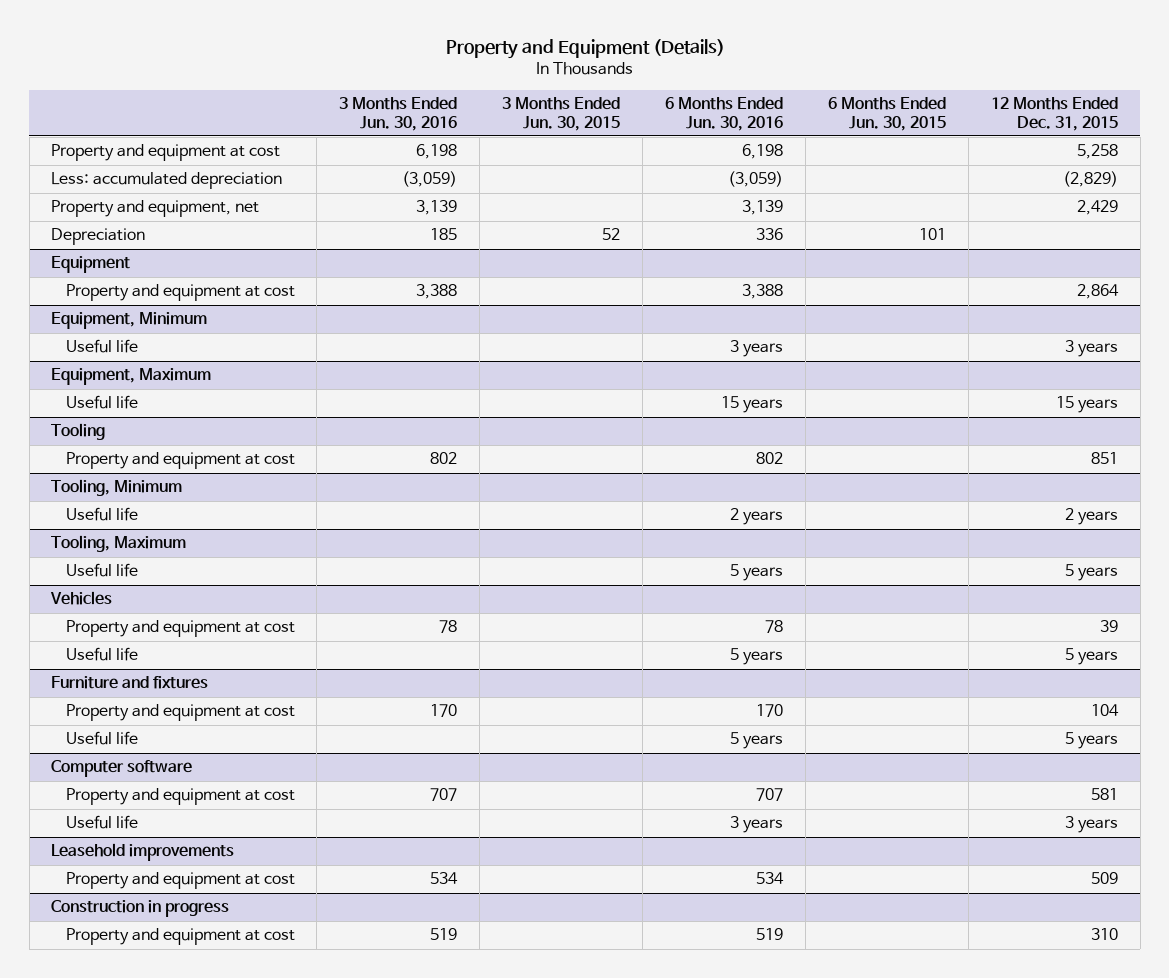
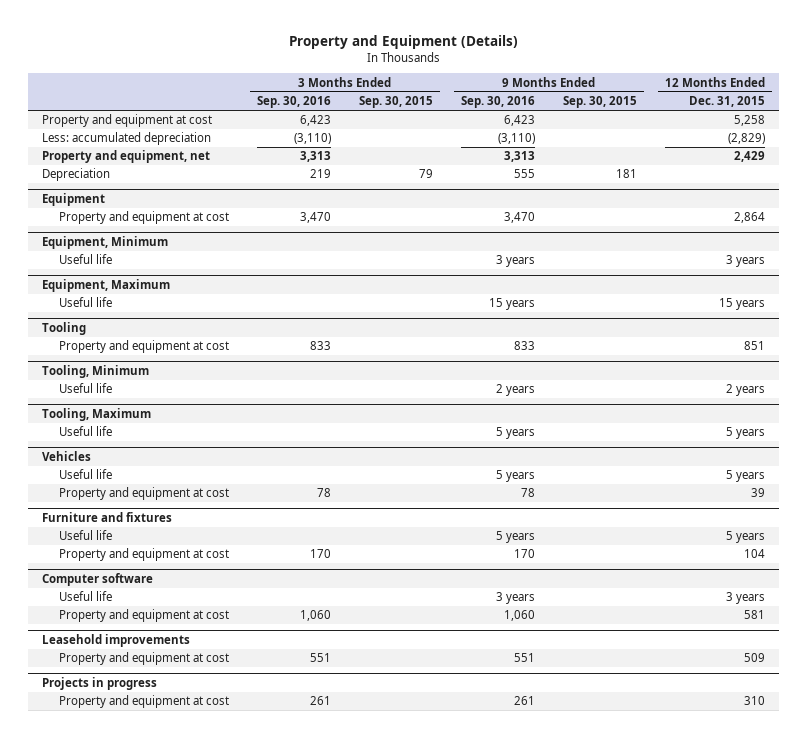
- | 3 Months Ended Jun. 30, 2016 | 3 Months Ended Jun. 30, 2015 | 6 Months Ended Jun. 30, 2016 | 6 Months Ended Jun. 30, 2015 | 12 Months Ended Dec. 31, 2015
+ | 3 Months Ended Sep. 30, 2016 | 3 Months Ended Sep. 30, 2015 | 9 Months Ended Sep. 30, 2016 | 9 Months Ended Sep. 30, 2015 | 12 Months Ended Dec. 31, 2015
@ Vehicles
moved down: Property and equipment at cost | 78 | | 78 | | 39
@ Furniture and fixtures
moved down: Property and equipment at cost | 170 | | 170 | | 104
@ Computer software
moved down: Property and equipment at cost | 1,060 | | 1,060 | | 581
- Construction in progress
+ Projects in progress

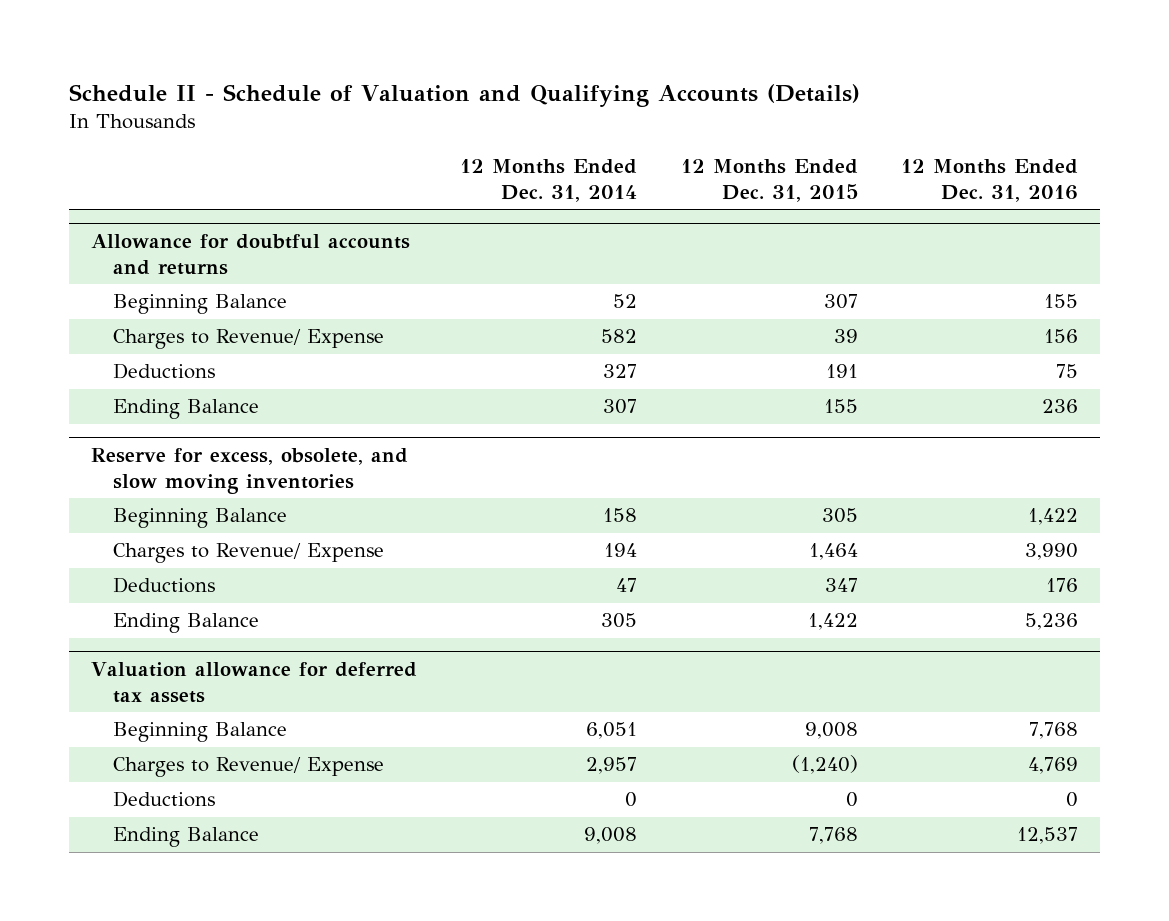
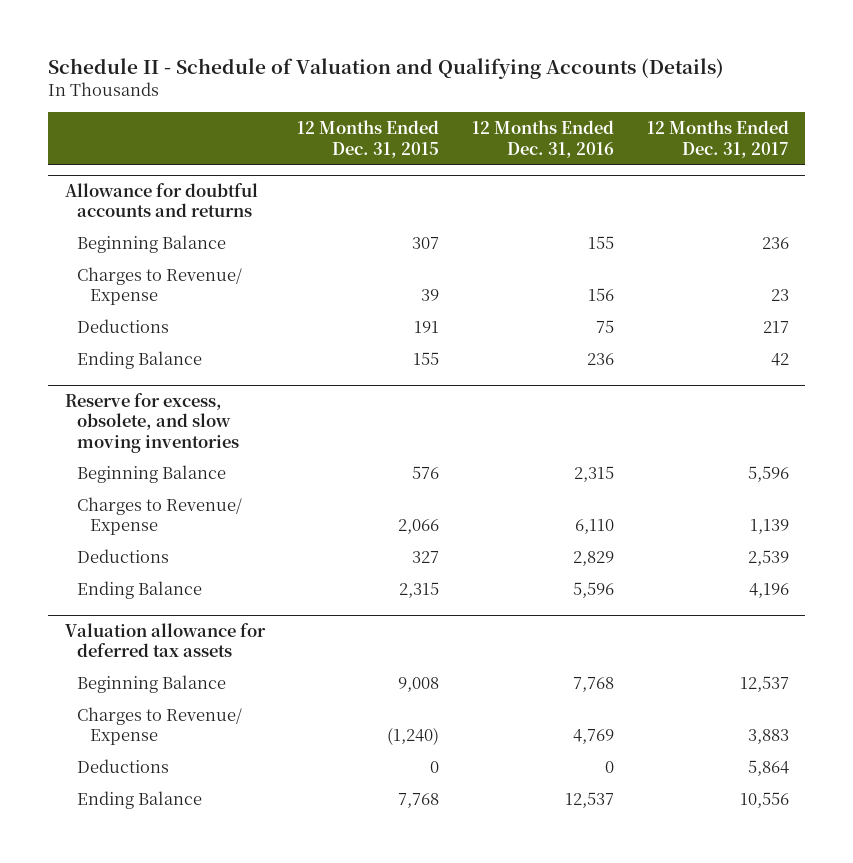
- | 12 Months Ended Dec. 31, 2014 | 12 Months Ended Dec. 31, 2015 | 12 Months Ended Dec. 31, 2016
+ | 12 Months Ended Dec. 31, 2015 | 12 Months Ended Dec. 31, 2016 | 12 Months Ended Dec. 31, 2017
@ Reserve for excess, obsolete, and slow moving inventories
- Beginning Balance | 158 | 305 | 1,422
- Charges to Revenue/ Expense | 194 | 1,464 | 3,990
- Deductions | 47 | 347 | 176
- Ending Balance | 305 | 1,422 | 5,236
+ Beginning Balance | 576 | 2,315 | 5,596
+ Charges to Revenue/ Expense | 2,066 | 6,110 | 1,139
+ Deductions | 327 | 2,829 | 2,539
+ Ending Balance | 2,315 | 5,596 | 4,196

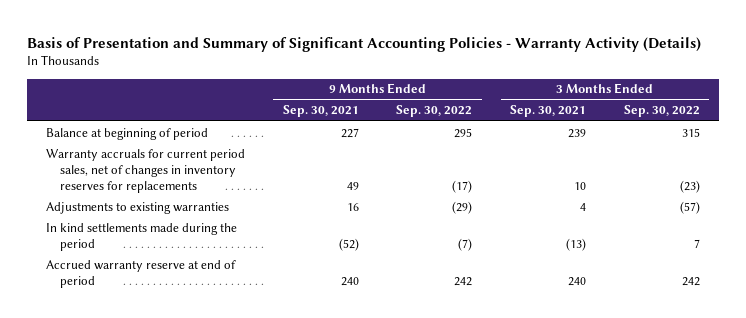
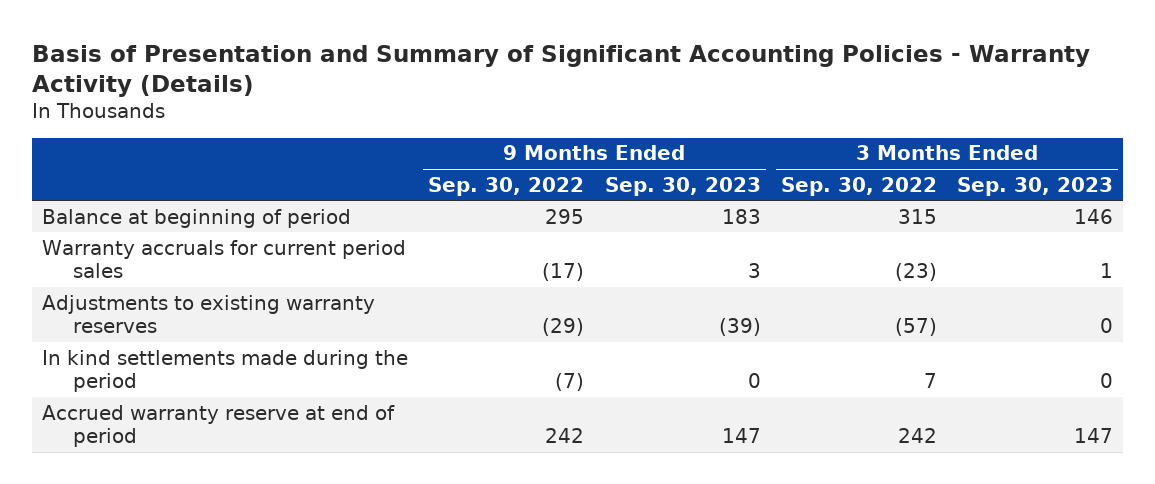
- | 9 Months Ended Sep. 30, 2021 | 9 Months Ended Sep. 30, 2022 | 3 Months Ended Sep. 30, 2021 | 3 Months Ended Sep. 30, 2022
+ | 9 Months Ended Sep. 30, 2022 | 9 Months Ended Sep. 30, 2023 | 3 Months Ended Sep. 30, 2022 | 3 Months Ended Sep. 30, 2023
- Warranty accruals for current period sales, net of changes in inventory reserves for replacements | 49 | (17) | 10 | (23)
- Adjustments to existing warranties | 16 | (29) | 4 | (57)
+ Warranty accruals for current period sales | (17) | 3 | (23) | 1
+ Adjustments to existing warranty reserves | (29) | (39) | (57) | 0

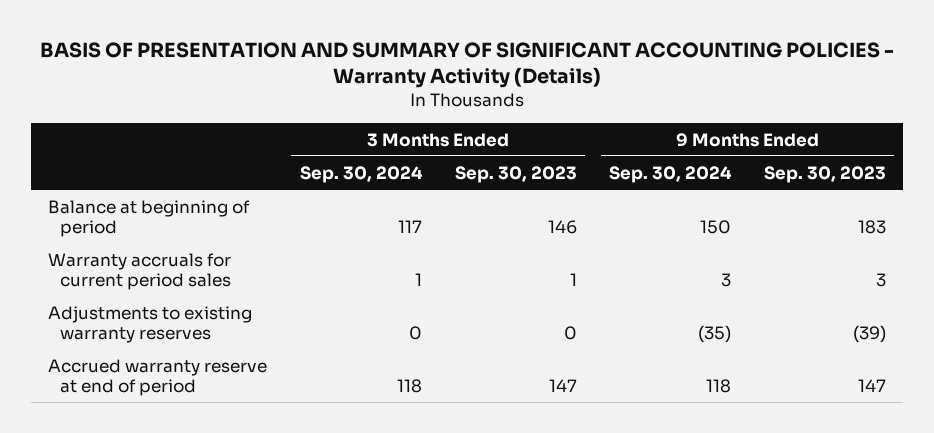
- Basis of Presentation and Summary of Significant Accounting Policies - Warranty Activity (Details)
+ BASIS OF PRESENTATION AND SUMMARY OF SIGNIFICANT ACCOUNTING POLICIES - Warranty Activity (Details)
- | 9 Months Ended Sep. 30, 2022 | 9 Months Ended Sep. 30, 2023 | 3 Months Ended Sep. 30, 2022 | 3 Months Ended Sep. 30, 2023
+ | 3 Months Ended Sep. 30, 2024 | 3 Months Ended Sep. 30, 2023 | 9 Months Ended Sep. 30, 2024 | 9 Months Ended Sep. 30, 2023
- In kind settlements made during the period | (7) | 0 | 7 | 0

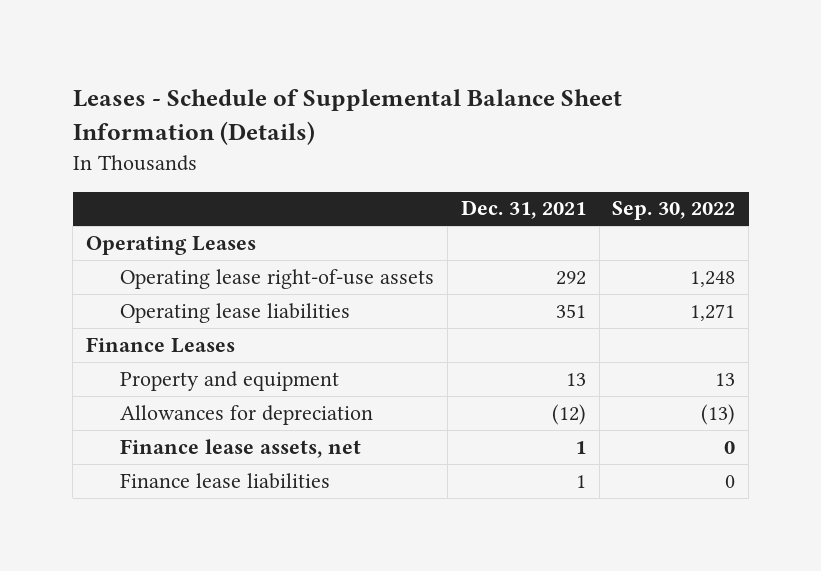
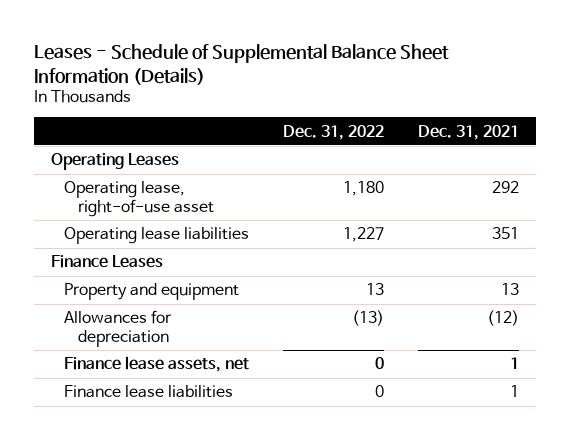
- | Dec. 31, 2021 | Sep. 30, 2022
+ | Dec. 31, 2022 | Dec. 31, 2021
- Operating lease right-of-use assets | 292 | 1,248
+ Operating lease, right-of-use asset | 1,180 | 292

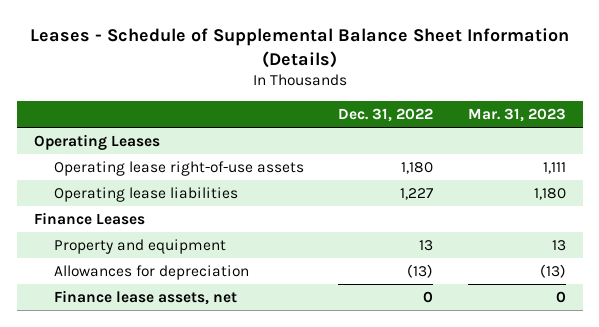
- | Dec. 31, 2022 | Dec. 31, 2021
+ | Dec. 31, 2022 | Mar. 31, 2023
- Operating lease, right-of-use asset | 1,180 | 292
+ Operating lease right-of-use assets | 1,180 | 1,111
- Finance lease liabilities | 0 | 1

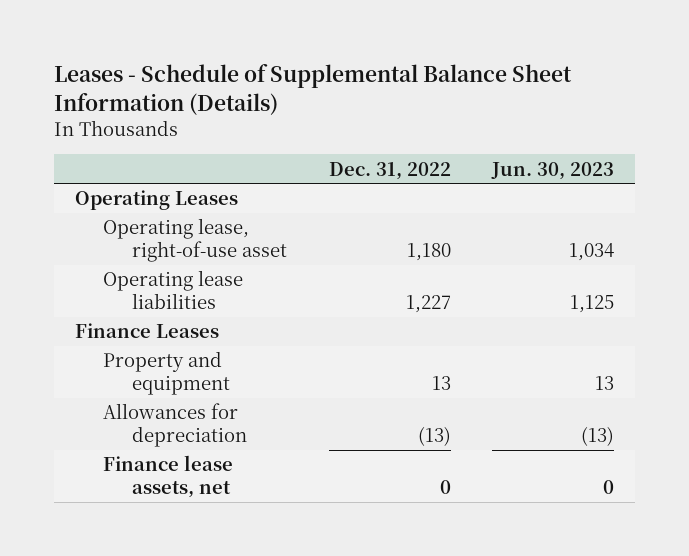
- | Dec. 31, 2022 | Mar. 31, 2023
+ | Dec. 31, 2022 | Jun. 30, 2023
- Operating lease right-of-use assets | 1,180 | 1,111
+ Operating lease, right-of-use asset | 1,180 | 1,034

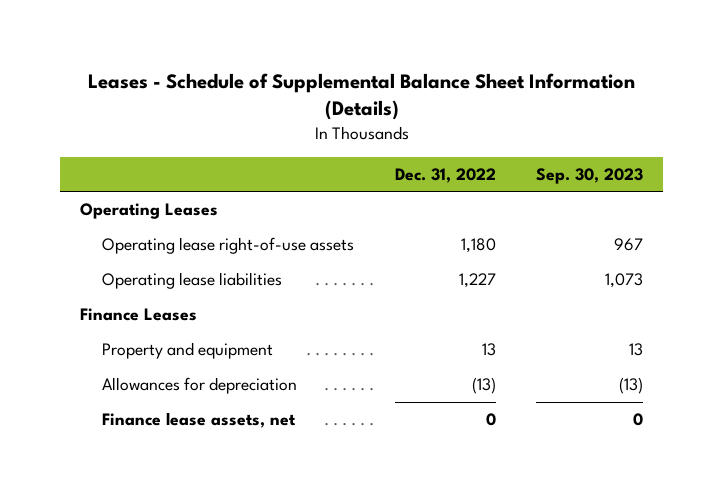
- | Dec. 31, 2022 | Jun. 30, 2023
+ | Dec. 31, 2022 | Sep. 30, 2023
- Operating lease, right-of-use asset | 1,180 | 1,034
+ Operating lease right-of-use assets | 1,180 | 967

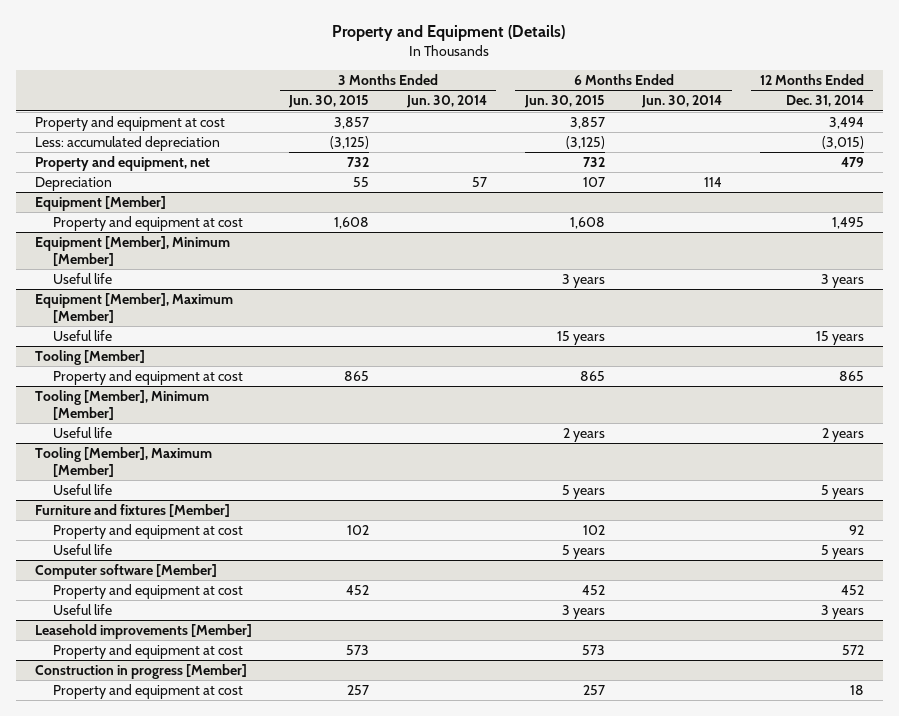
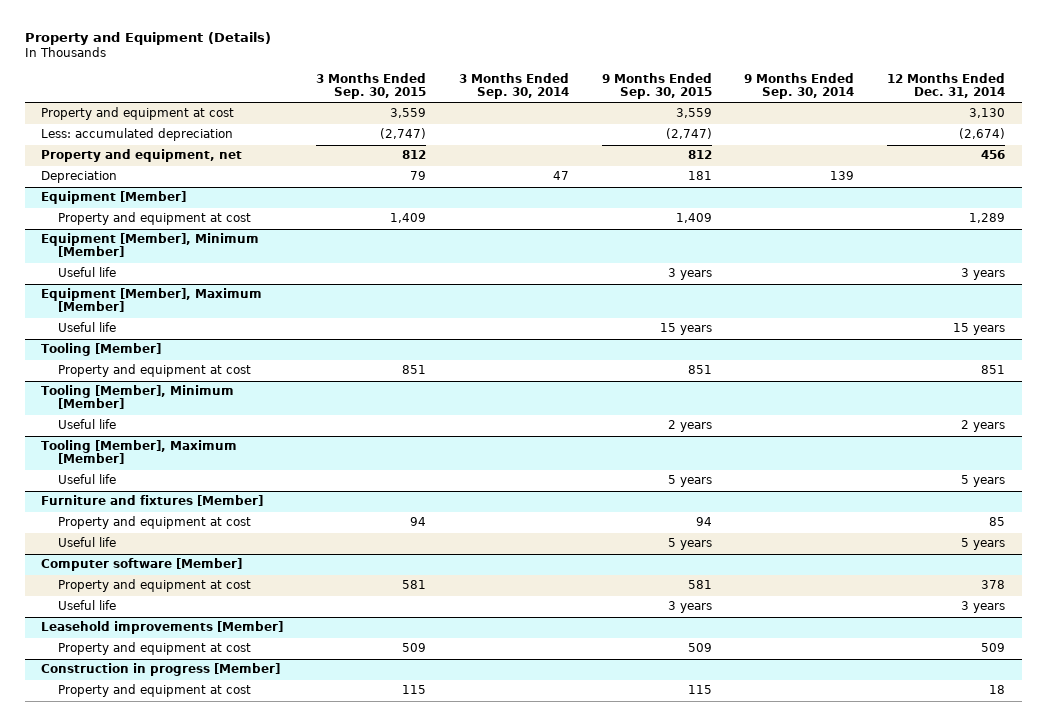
- | 3 Months Ended Jun. 30, 2015 | 3 Months Ended Jun. 30, 2014 | 6 Months Ended Jun. 30, 2015 | 6 Months Ended Jun. 30, 2014 | 12 Months Ended Dec. 31, 2014
+ | 3 Months Ended Sep. 30, 2015 | 3 Months Ended Sep. 30, 2014 | 9 Months Ended Sep. 30, 2015 | 9 Months Ended Sep. 30, 2014 | 12 Months Ended Dec. 31, 2014
- Property and equipment at cost | 3,857 | | 3,857 | | 3,494
- Less: accumulated depreciation | (3,125) | | (3,125) | | (3,015)
- Property and equipment, net | 732 | | 732 | | 479
+ Property and equipment at cost | 3,559 | | 3,559 | | 3,130
+ Less: accumulated depreciation | (2,747) | | (2,747) | | (2,674)
+ Property and equipment, net | 812 | | 812 | | 456
@ Equipment [Member]
- Property and equipment at cost | 1,608 | | 1,608 | | 1,495
+ Property and equipment at cost | 1,409 | | 1,409 | | 1,289
@ Tooling [Member]
- Property and equipment at cost | 865 | | 865 | | 865
+ Property and equipment at cost | 851 | | 851 | | 851
@ Furniture and fixtures [Member]
- Property and equipment at cost | 102 | | 102 | | 92
+ Property and equipment at cost | 94 | | 94 | | 85
@ Computer software [Member]
- Property and equipment at cost | 452 | | 452 | | 452
+ Property and equipment at cost | 581 | | 581 | | 378
@ Leasehold improvements [Member]
- Property and equipment at cost | 573 | | 573 | | 572
+ Property and equipment at cost | 509 | | 509 | | 509

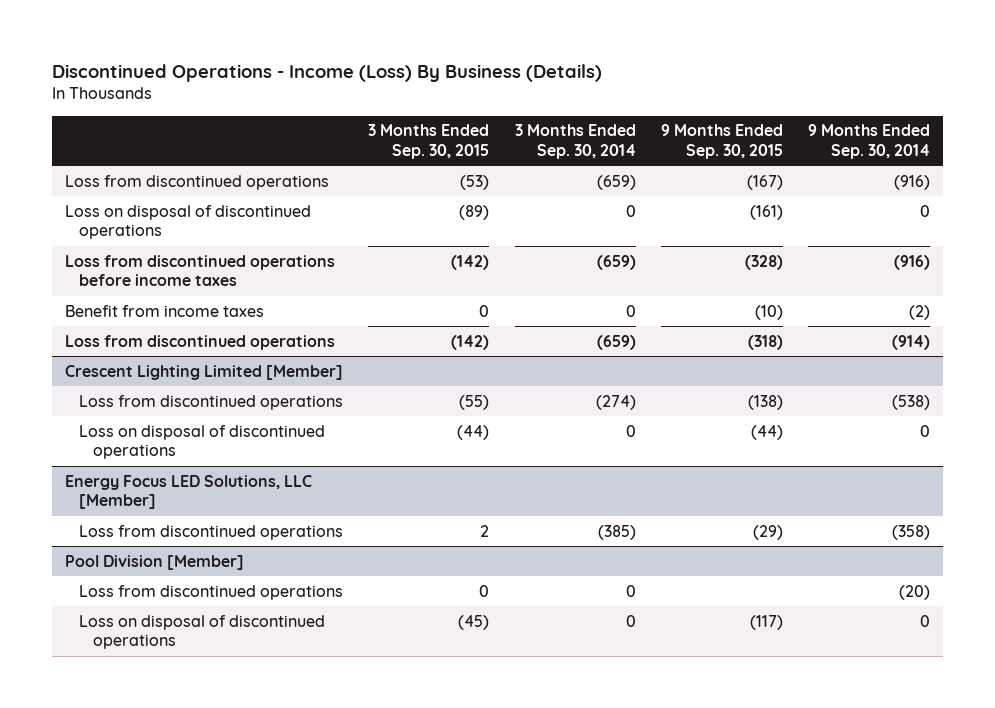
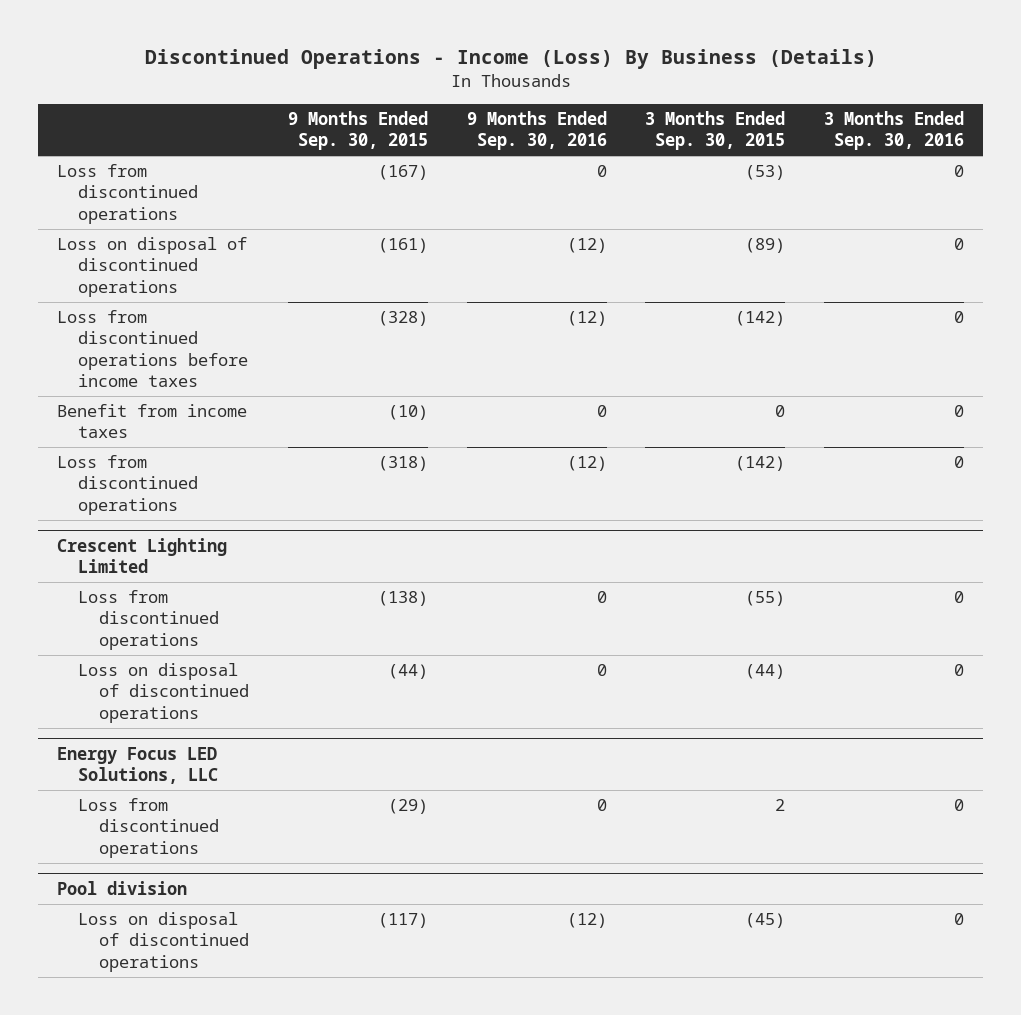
- | 3 Months Ended Sep. 30, 2015 | 3 Months Ended Sep. 30, 2014 | 9 Months Ended Sep. 30, 2015 | 9 Months Ended Sep. 30, 2014
+ | 9 Months Ended Sep. 30, 2015 | 9 Months Ended Sep. 30, 2016 | 3 Months Ended Sep. 30, 2015 | 3 Months Ended Sep. 30, 2016
- Crescent Lighting Limited [Member]
+ Crescent Lighting Limited
- Energy Focus LED Solutions, LLC [Member]
+ Energy Focus LED Solutions, LLC
- Pool Division [Member]
- Loss from discontinued operations | 0 | 0 | | (20)
+ Pool division

